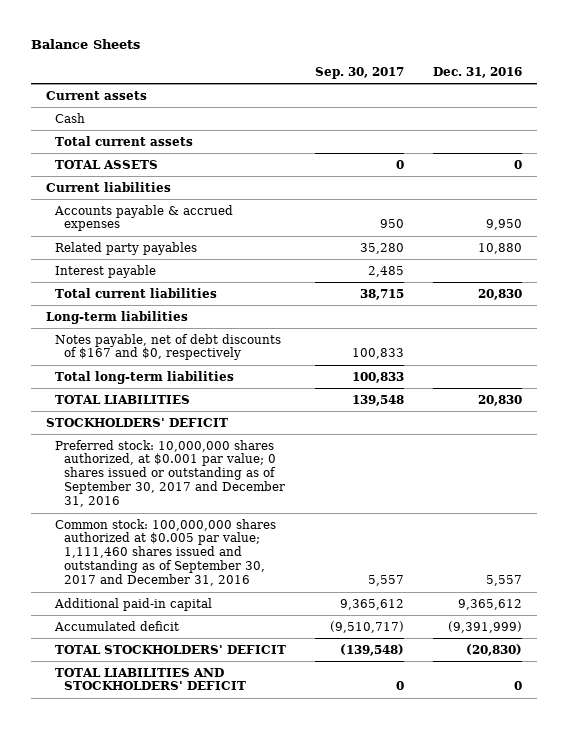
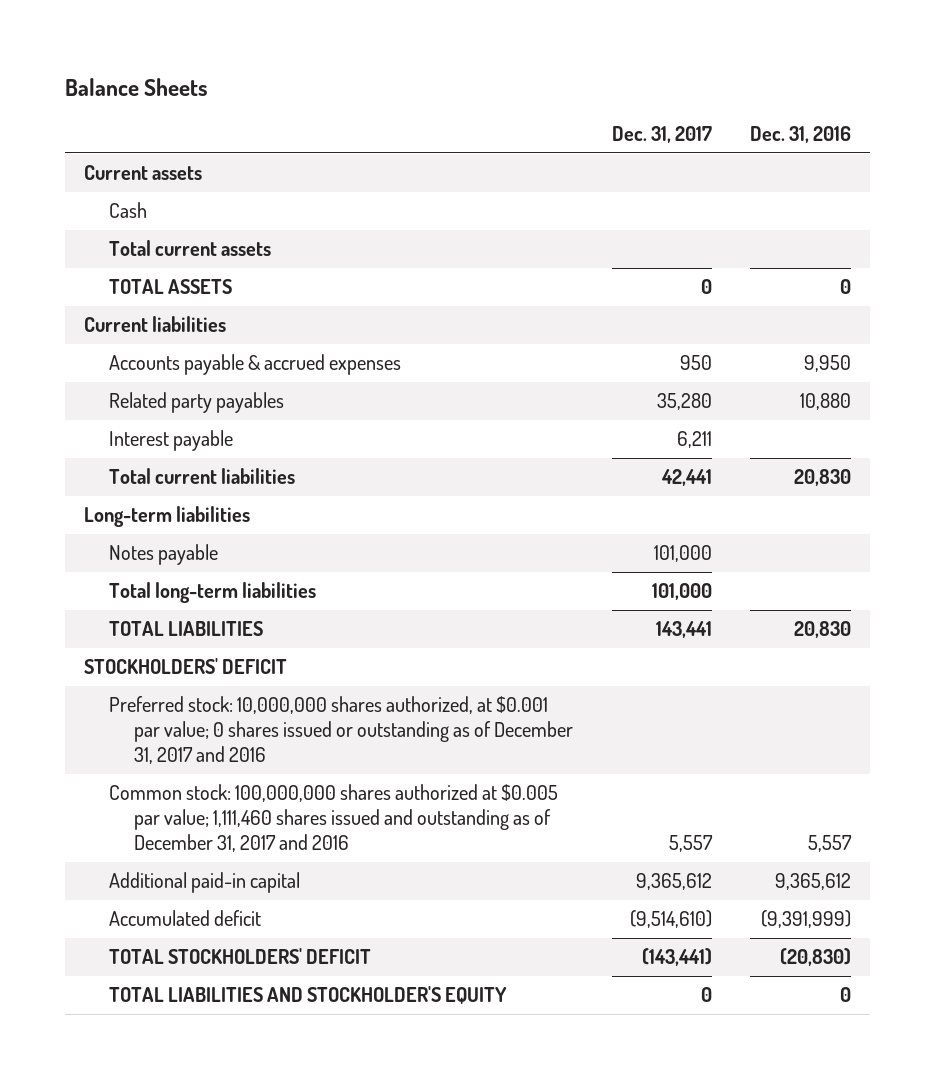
- | Sep. 30, 2017 | Dec. 31, 2016
+ | Dec. 31, 2017 | Dec. 31, 2016
- Notes payable, net of debt discounts of $167 and $0, respectively | 100,833 |
+ Notes payable | 101,000 |
- Preferred stock: 10,000,000 shares authorized, at $0.001 par value; 0 shares issued or outstanding as of September 30, 2017 and December 31, 2016
- Common stock: 100,000,000 shares authorized at $0.005 par value; 1,111,460 shares issued and outstanding as of September 30, 2017 and December 31, 2016 | 5,557 | 5,557
+ Preferred stock: 10,000,000 shares authorized, at $0.001 par value; 0 shares issued or outstanding as of December 31, 2017 and 2016
+ Common stock: 100,000,000 shares authorized at $0.005 par value; 1,111,460 shares issued and outstanding as of December 31, 2017 and 2016 | 5,557 | 5,557
- TOTAL LIABILITIES AND STOCKHOLDERS' DEFICIT | 0 | 0
+ TOTAL LIABILITIES AND STOCKHOLDER'S EQUITY | 0 | 0

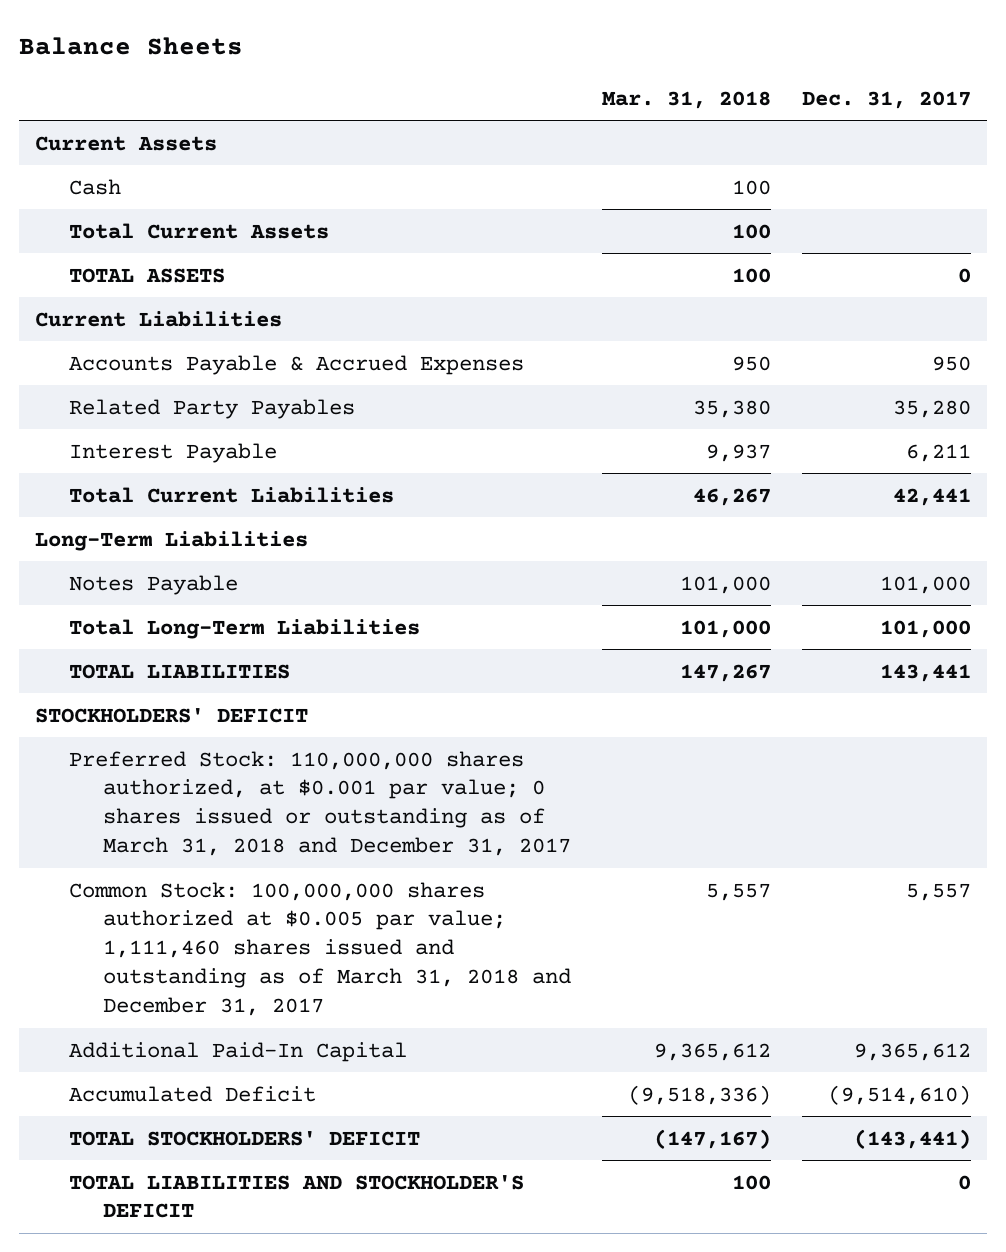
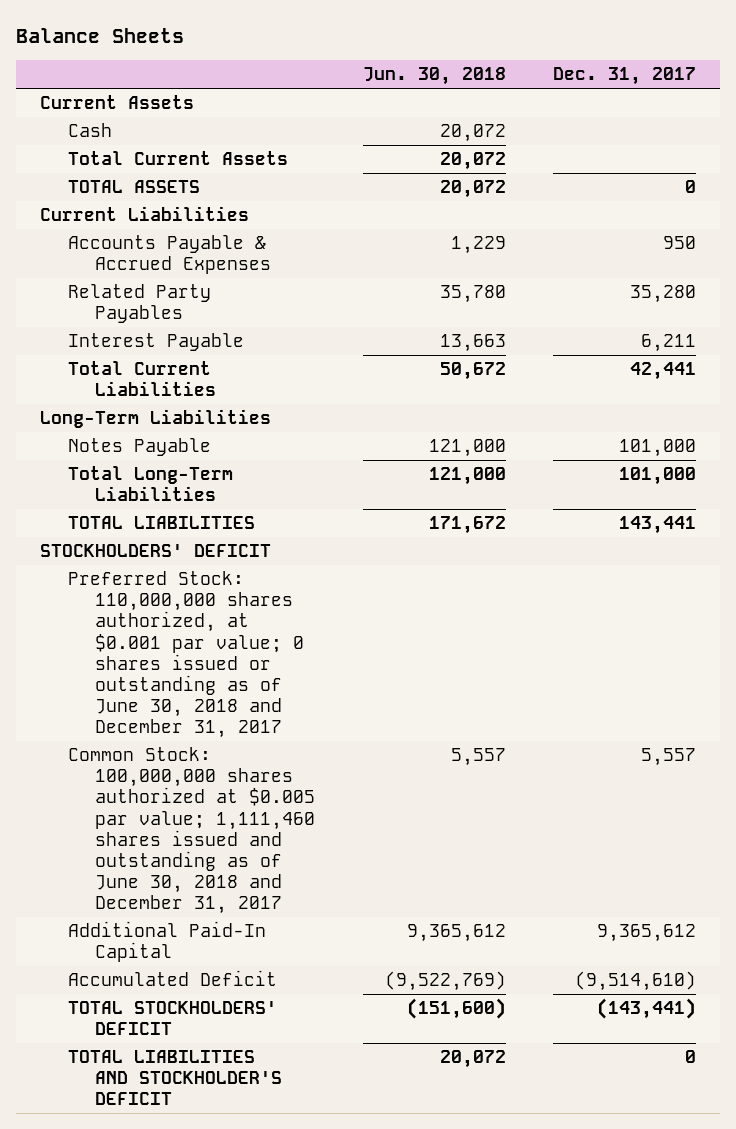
- | Mar. 31, 2018 | Dec. 31, 2017
+ | Jun. 30, 2018 | Dec. 31, 2017
- Preferred Stock: 110,000,000 shares authorized, at $0.001 par value; 0 shares issued or outstanding as of March 31, 2018 and December 31, 2017
- Common Stock: 100,000,000 shares authorized at $0.005 par value; 1,111,460 shares issued and outstanding as of March 31, 2018 and December 31, 2017 | 5,557 | 5,557
+ Preferred Stock: 110,000,000 shares authorized, at $0.001 par value; 0 shares issued or outstanding as of June 30, 2018 and December 31, 2017
+ Common Stock: 100,000,000 shares authorized at $0.005 par value; 1,111,460 shares issued and outstanding as of June 30, 2018 and December 31, 2017 | 5,557 | 5,557

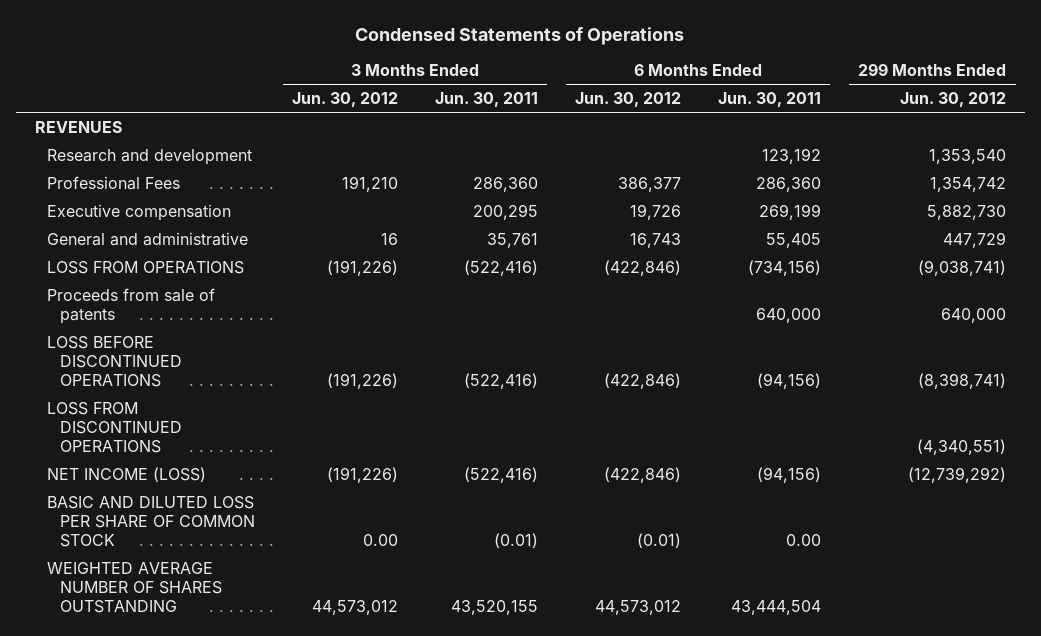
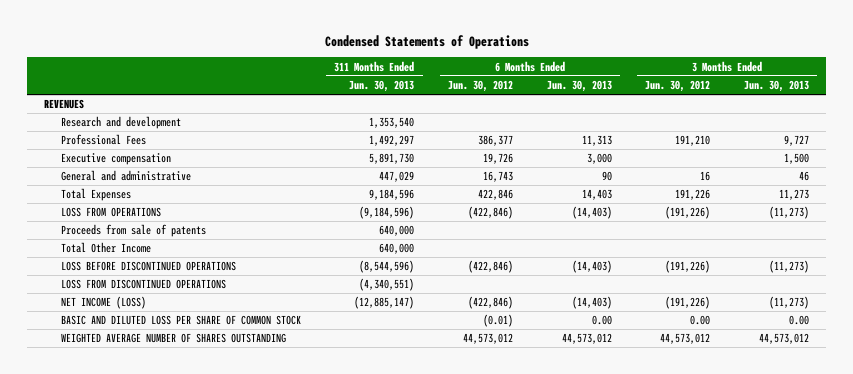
- | 3 Months Ended Jun. 30, 2012 | 3 Months Ended Jun. 30, 2011 | 6 Months Ended Jun. 30, 2012 | 6 Months Ended Jun. 30, 2011 | 299 Months Ended Jun. 30, 2012
+ | 311 Months Ended Jun. 30, 2013 | 6 Months Ended Jun. 30, 2012 | 6 Months Ended Jun. 30, 2013 | 3 Months Ended Jun. 30, 2012 | 3 Months Ended Jun. 30, 2013
+ Total Expenses | 9,184,596 | 422,846 | 14,403 | 191,226 | 11,273
+ Total Other Income | 640,000 | | | |

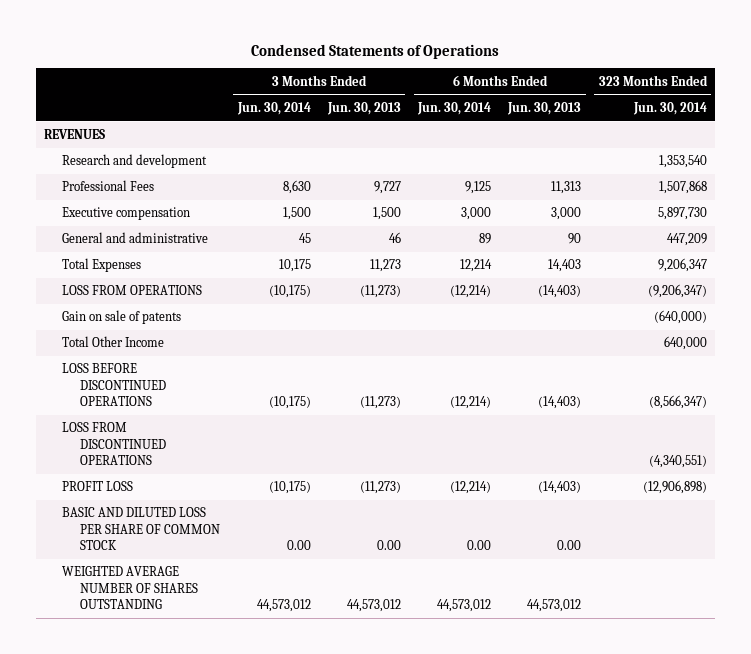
- | 311 Months Ended Jun. 30, 2013 | 6 Months Ended Jun. 30, 2012 | 6 Months Ended Jun. 30, 2013 | 3 Months Ended Jun. 30, 2012 | 3 Months Ended Jun. 30, 2013
+ | 3 Months Ended Jun. 30, 2014 | 3 Months Ended Jun. 30, 2013 | 6 Months Ended Jun. 30, 2014 | 6 Months Ended Jun. 30, 2013 | 323 Months Ended Jun. 30, 2014
- Proceeds from sale of patents | 640,000 | | | |
+ Gain on sale of patents | | | | | (640,000)
- NET INCOME (LOSS) | (12,885,147) | (422,846) | (14,403) | (191,226) | (11,273)
+ PROFIT LOSS | (10,175) | (11,273) | (12,214) | (14,403) | (12,906,898)

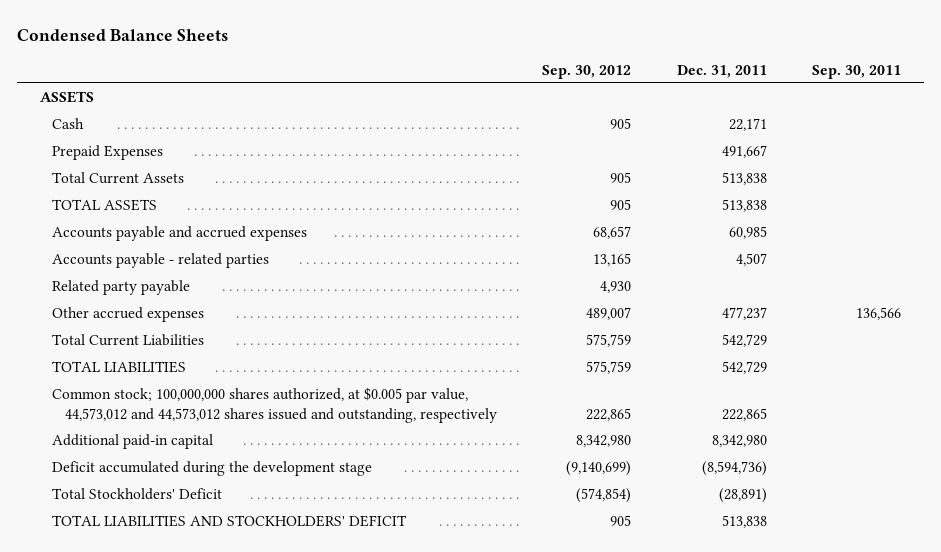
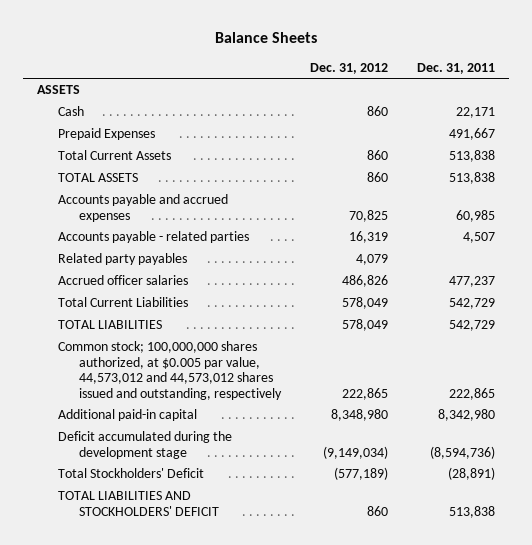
- Condensed Balance Sheets
+ Balance Sheets
- | Sep. 30, 2012 | Dec. 31, 2011 | Sep. 30, 2011
+ | Dec. 31, 2012 | Dec. 31, 2011
- Related party payable | 4,930 | |
- Other accrued expenses | 489,007 | 477,237 | 136,566
+ Related party payables | 4,079 |
+ Accrued officer salaries | 486,826 | 477,237

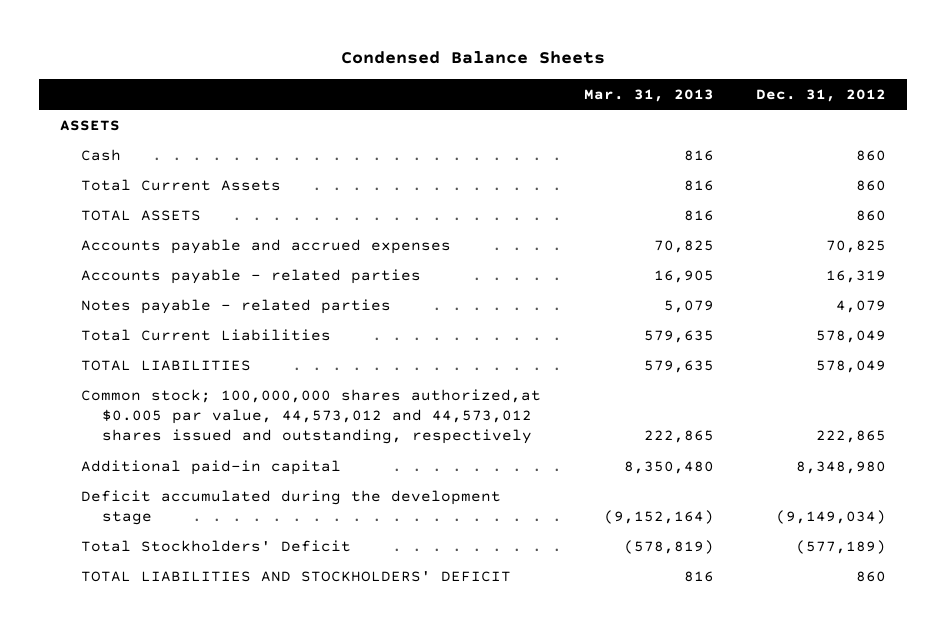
- Balance Sheets
+ Condensed Balance Sheets
- | Dec. 31, 2012 | Dec. 31, 2011
+ | Mar. 31, 2013 | Dec. 31, 2012
- Prepaid Expenses | | 491,667
- Related party payables | 4,079 |
- Accrued officer salaries | 486,826 | 477,237
+ Notes payable - related parties | 5,079 | 4,079
- Common stock; 100,000,000 shares authorized, at $0.005 par value, 44,573,012 and 44,573,012 shares issued and outstanding, respectively | 222,865 | 222,865
+ Common stock; 100,000,000 shares authorized,at $0.005 par value, 44,573,012 and 44,573,012 shares issued and outstanding, respectively | 222,865 | 222,865

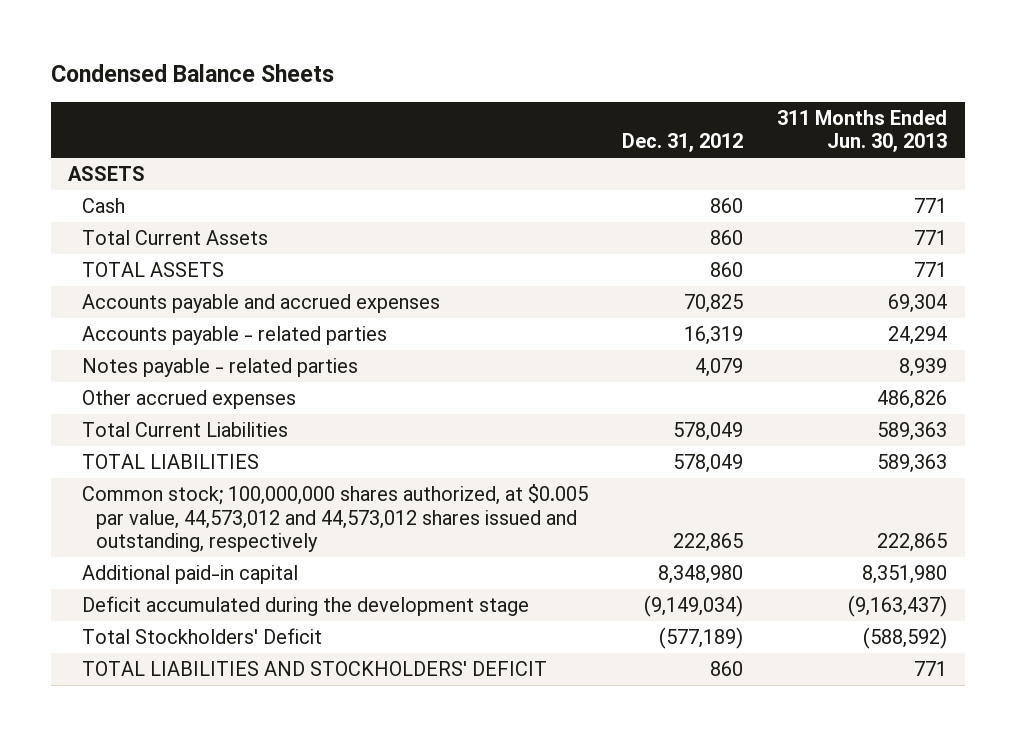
- | Mar. 31, 2013 | Dec. 31, 2012
+ | Dec. 31, 2012 | 311 Months Ended Jun. 30, 2013
+ Other accrued expenses | | 486,826
- Common stock; 100,000,000 shares authorized,at $0.005 par value, 44,573,012 and 44,573,012 shares issued and outstanding, respectively | 222,865 | 222,865
+ Common stock; 100,000,000 shares authorized, at $0.005 par value, 44,573,012 and 44,573,012 shares issued and outstanding, respectively | 222,865 | 222,865

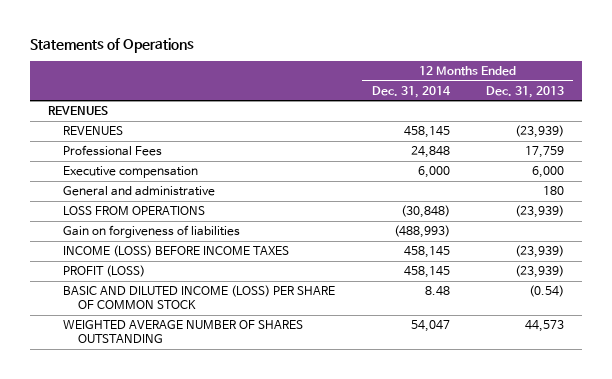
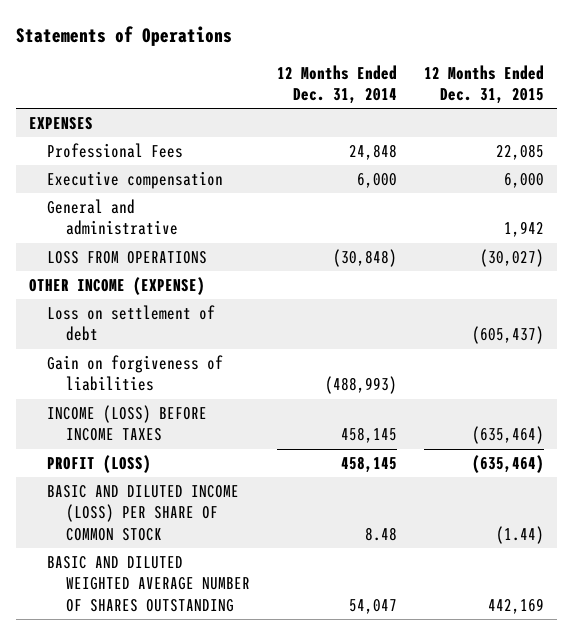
- | 12 Months Ended Dec. 31, 2014 | 12 Months Ended Dec. 31, 2013
+ | 12 Months Ended Dec. 31, 2014 | 12 Months Ended Dec. 31, 2015
- REVENUES
- REVENUES | 458,145 | (23,939)
+ EXPENSES
+ OTHER INCOME (EXPENSE)
+ Loss on settlement of debt | | (605,437)
- WEIGHTED AVERAGE NUMBER OF SHARES OUTSTANDING | 54,047 | 44,573
+ BASIC AND DILUTED WEIGHTED AVERAGE NUMBER OF SHARES OUTSTANDING | 54,047 | 442,169

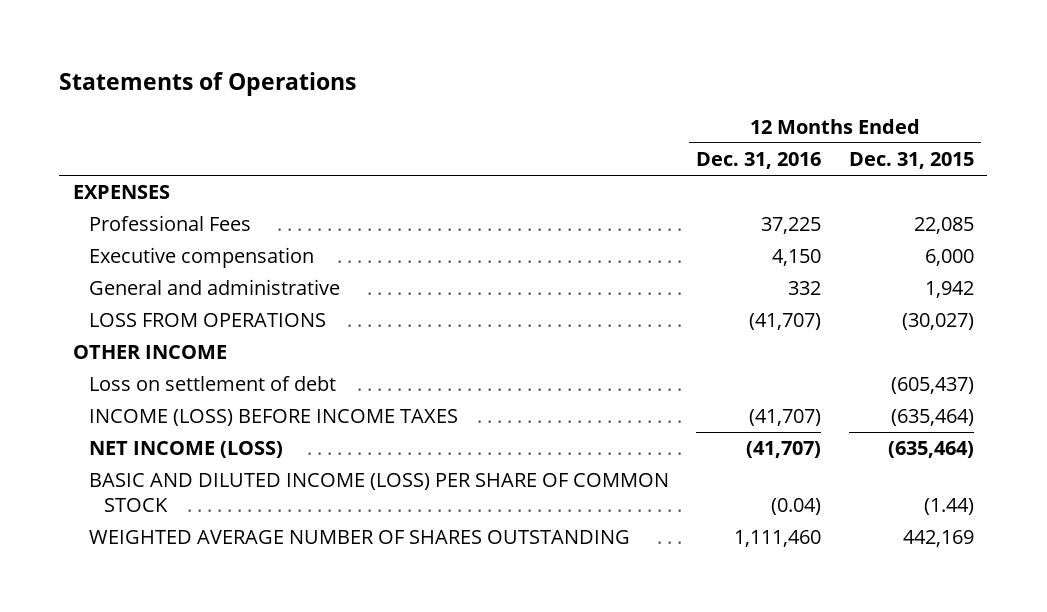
- | 12 Months Ended Dec. 31, 2014 | 12 Months Ended Dec. 31, 2015
+ | 12 Months Ended Dec. 31, 2016 | 12 Months Ended Dec. 31, 2015
- OTHER INCOME (EXPENSE)
+ OTHER INCOME
- Gain on forgiveness of liabilities | (488,993) |
- PROFIT (LOSS) | 458,145 | (635,464)
+ NET INCOME (LOSS) | (41,707) | (635,464)
- BASIC AND DILUTED WEIGHTED AVERAGE NUMBER OF SHARES OUTSTANDING | 54,047 | 442,169
+ WEIGHTED AVERAGE NUMBER OF SHARES OUTSTANDING | 1,111,460 | 442,169

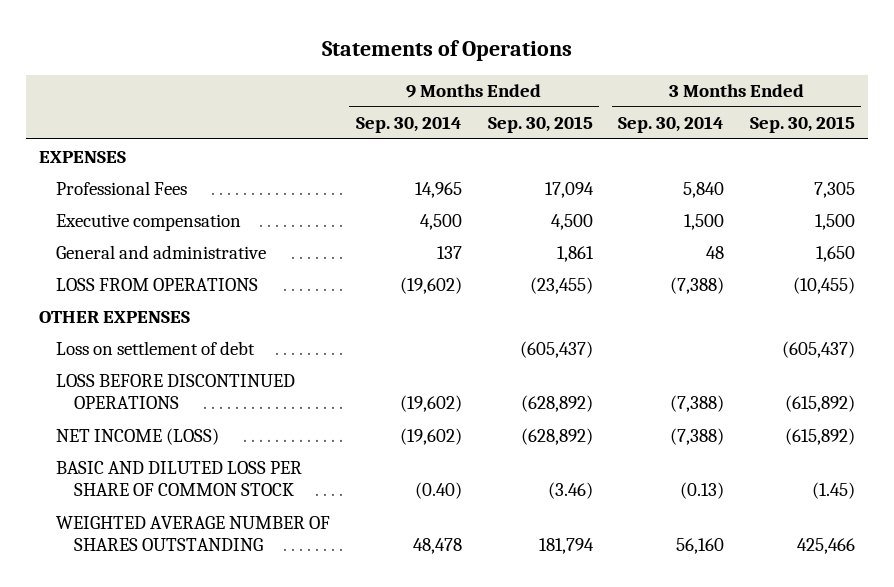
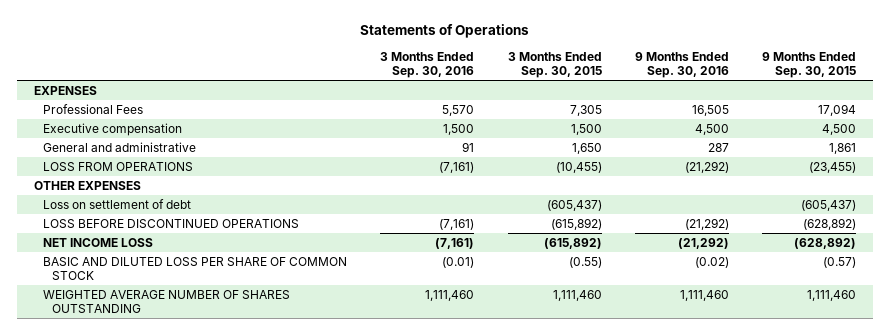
- | 9 Months Ended Sep. 30, 2014 | 9 Months Ended Sep. 30, 2015 | 3 Months Ended Sep. 30, 2014 | 3 Months Ended Sep. 30, 2015
+ | 3 Months Ended Sep. 30, 2016 | 3 Months Ended Sep. 30, 2015 | 9 Months Ended Sep. 30, 2016 | 9 Months Ended Sep. 30, 2015
- NET INCOME (LOSS) | (19,602) | (628,892) | (7,388) | (615,892)
- BASIC AND DILUTED LOSS PER SHARE OF COMMON STOCK | (0.40) | (3.46) | (0.13) | (1.45)
- WEIGHTED AVERAGE NUMBER OF SHARES OUTSTANDING | 48,478 | 181,794 | 56,160 | 425,466
+ NET INCOME LOSS | (7,161) | (615,892) | (21,292) | (628,892)
+ BASIC AND DILUTED LOSS PER SHARE OF COMMON STOCK | (0.01) | (0.55) | (0.02) | (0.57)
+ WEIGHTED AVERAGE NUMBER OF SHARES OUTSTANDING | 1,111,460 | 1,111,460 | 1,111,460 | 1,111,460

